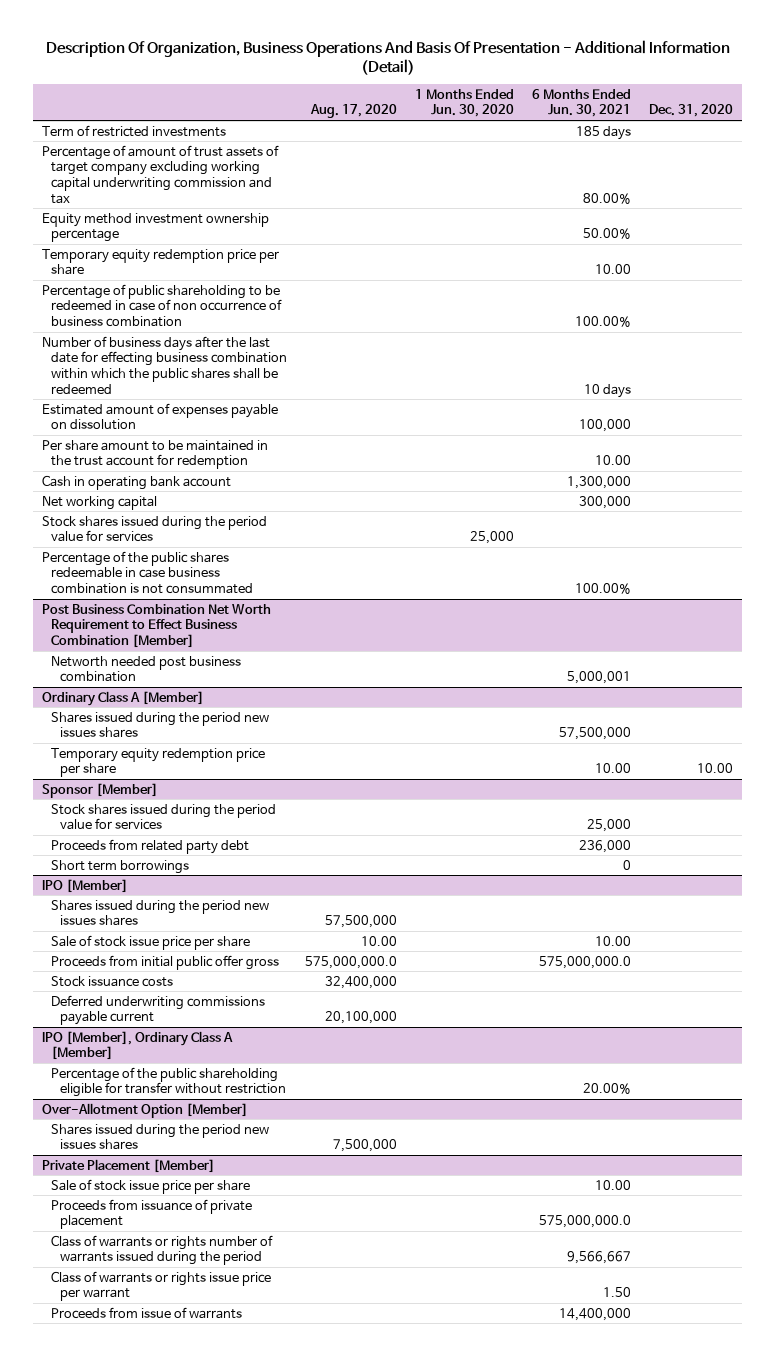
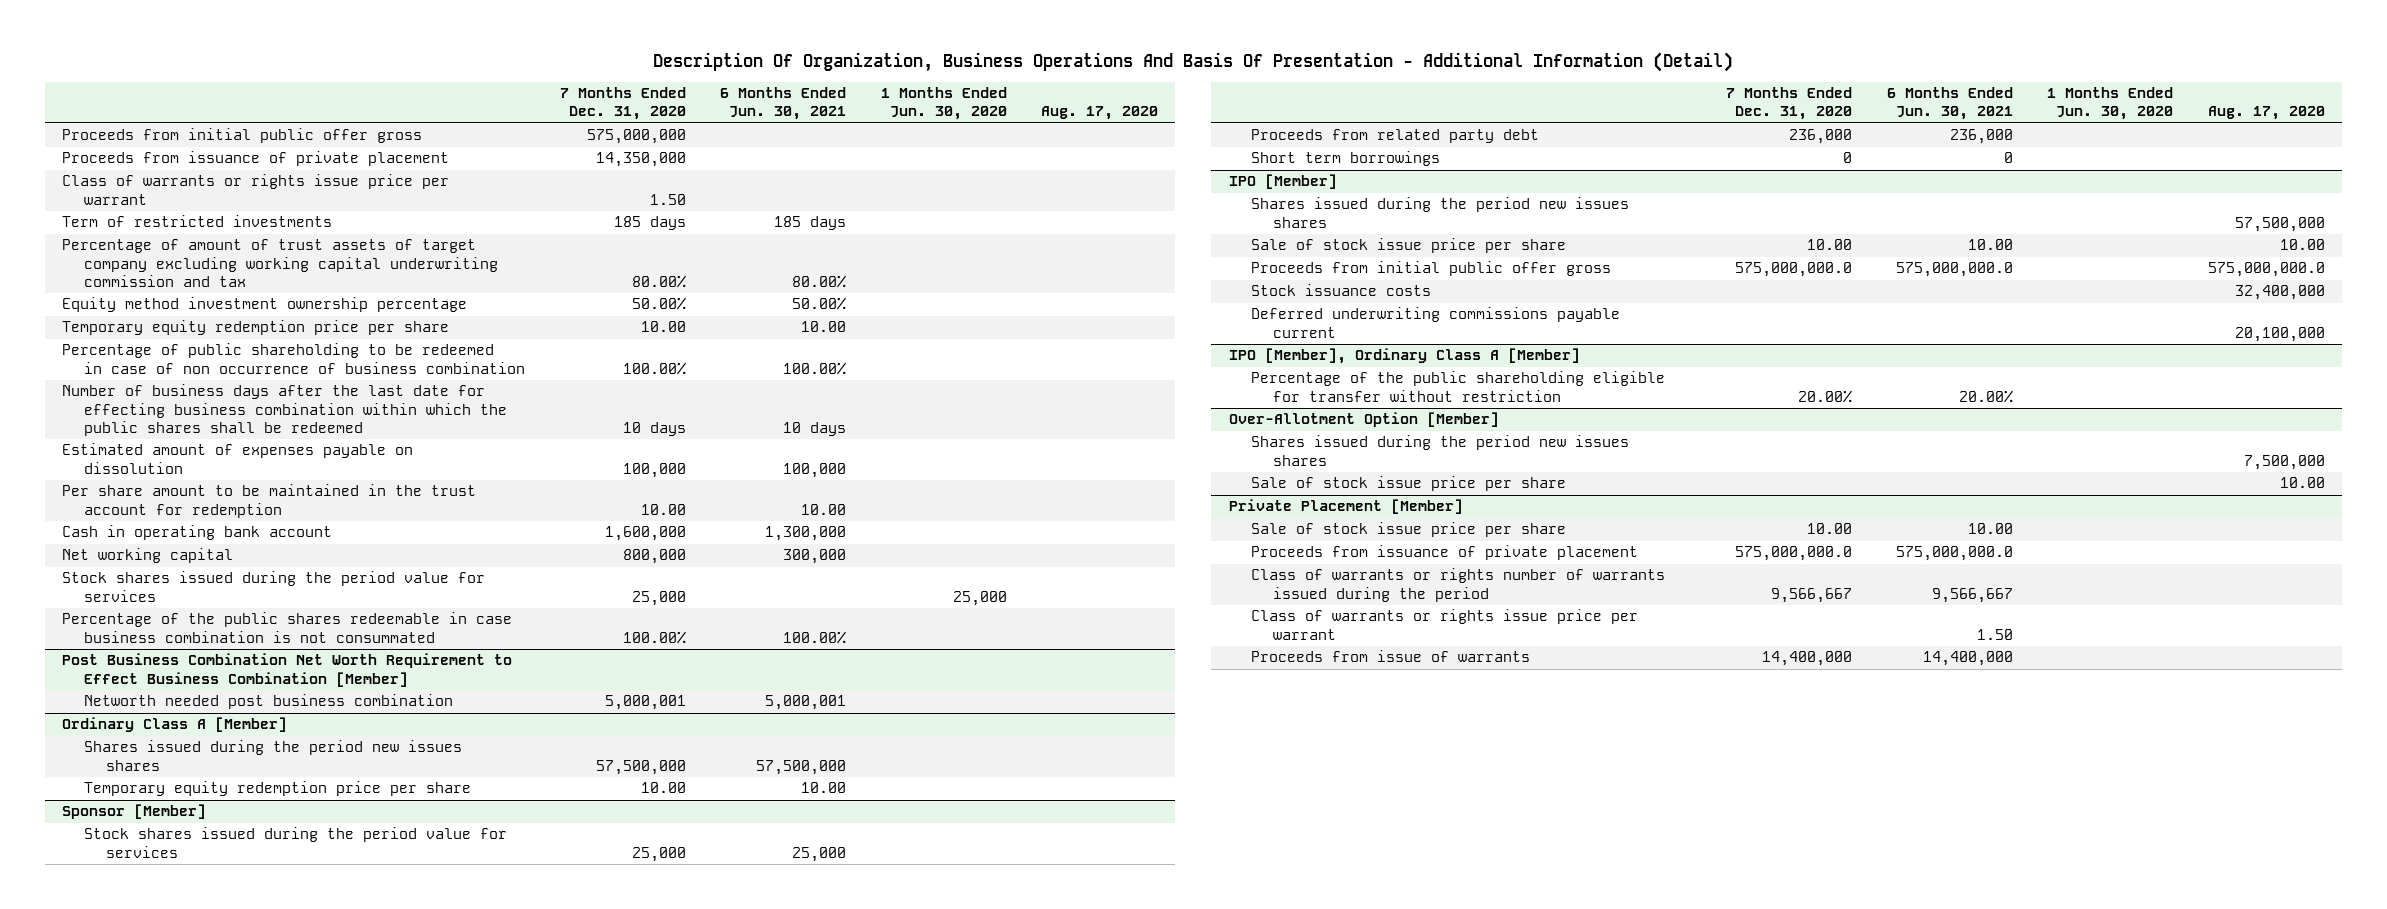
- | Aug. 17, 2020 | 1 Months Ended Jun. 30, 2020 | 6 Months Ended Jun. 30, 2021 | Dec. 31, 2020
+ | 7 Months Ended Dec. 31, 2020 | 6 Months Ended Jun. 30, 2021 | 1 Months Ended Jun. 30, 2020 | Aug. 17, 2020
+ Proceeds from initial public offer gross | 575,000,000 | | |
+ Proceeds from issuance of private placement | 14,350,000 | | |
+ Class of warrants or rights issue price per warrant | 1.50 | | |
@ Over-Allotment Option [Member]
+ Sale of stock issue price per share | | | | 10.00

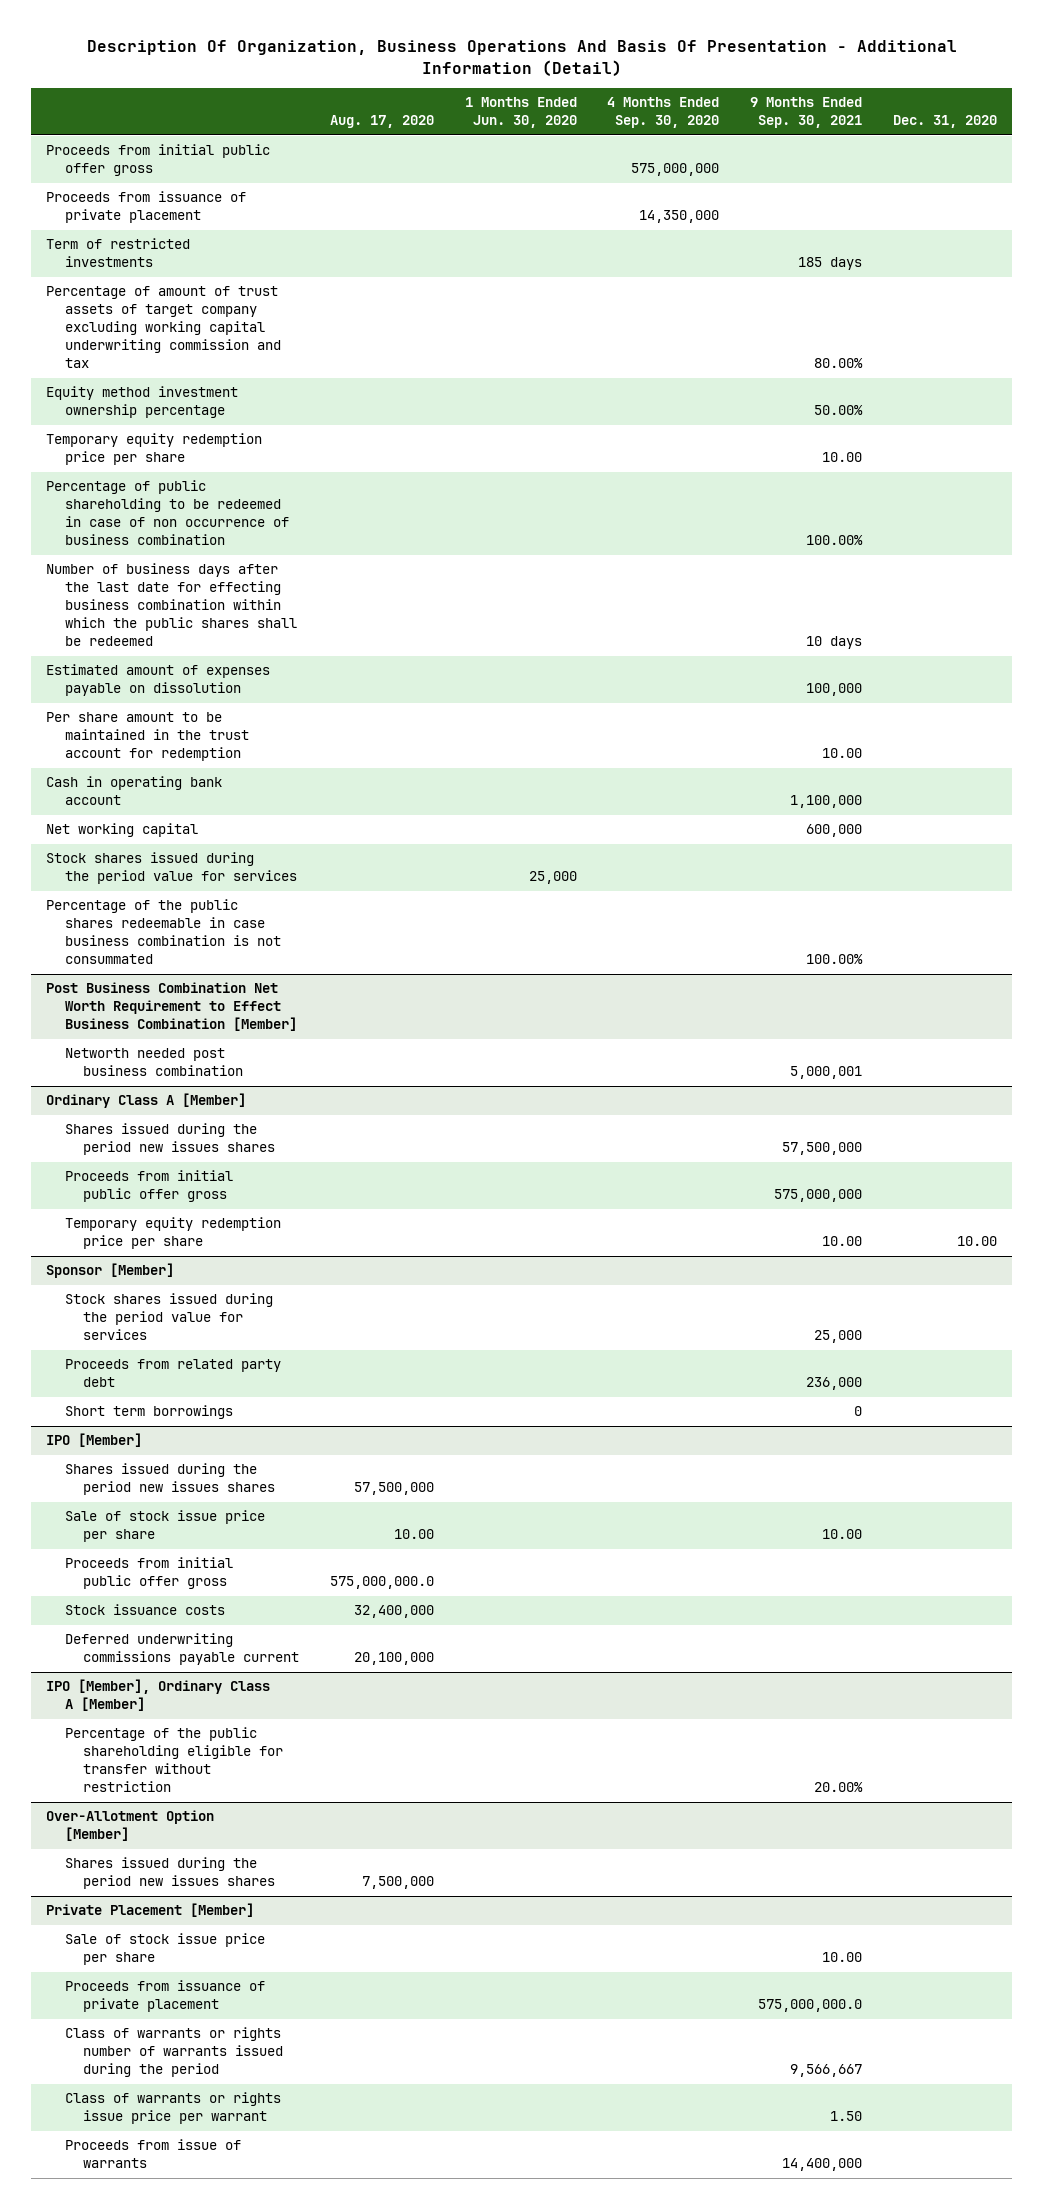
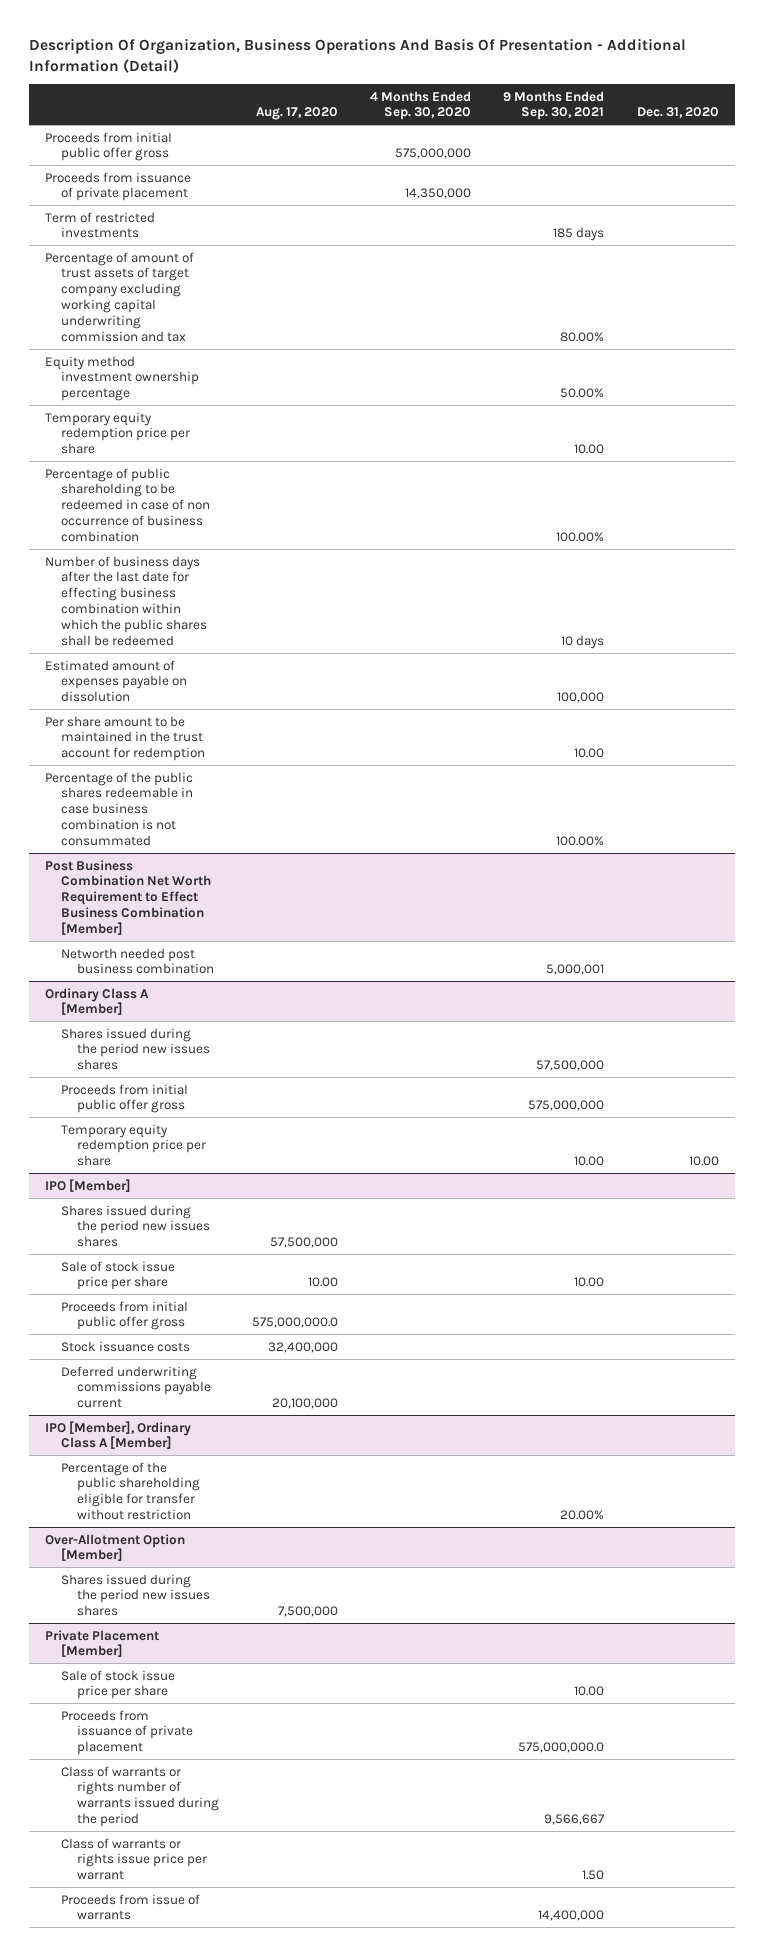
- | Aug. 17, 2020 | 1 Months Ended Jun. 30, 2020 | 4 Months Ended Sep. 30, 2020 | 9 Months Ended Sep. 30, 2021 | Dec. 31, 2020
+ | Aug. 17, 2020 | 4 Months Ended Sep. 30, 2020 | 9 Months Ended Sep. 30, 2021 | Dec. 31, 2020
- Cash in operating bank account | | | | 1,100,000 |
- Net working capital | | | | 600,000 |
- Stock shares issued during the period value for services | | 25,000 | | |
- Sponsor [Member]
- Stock shares issued during the period value for services | | | | 25,000 |
- Proceeds from related party debt | | | | 236,000 |
- Short term borrowings | | | | 0 |

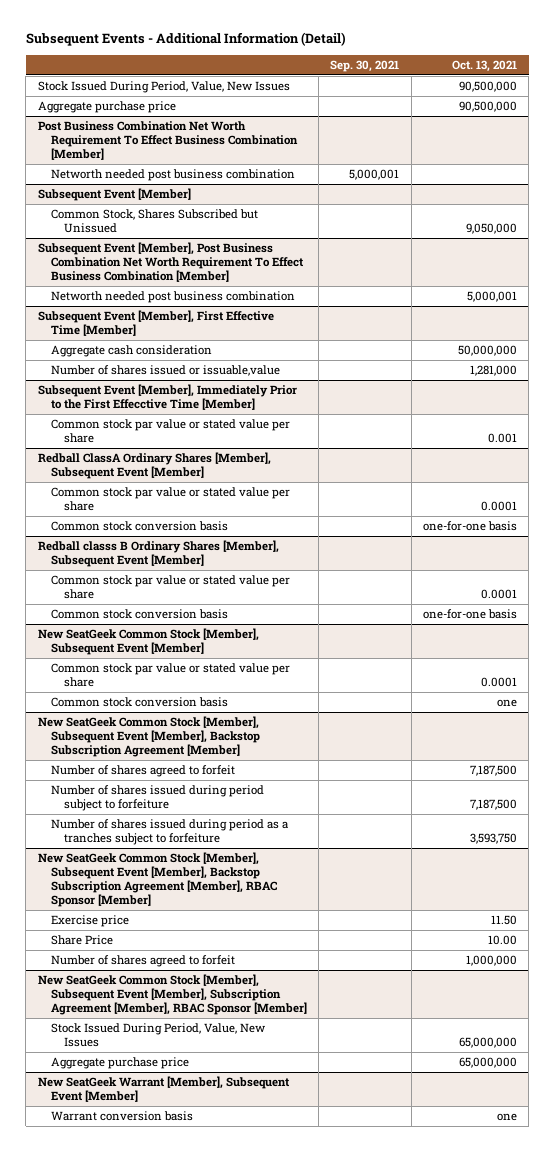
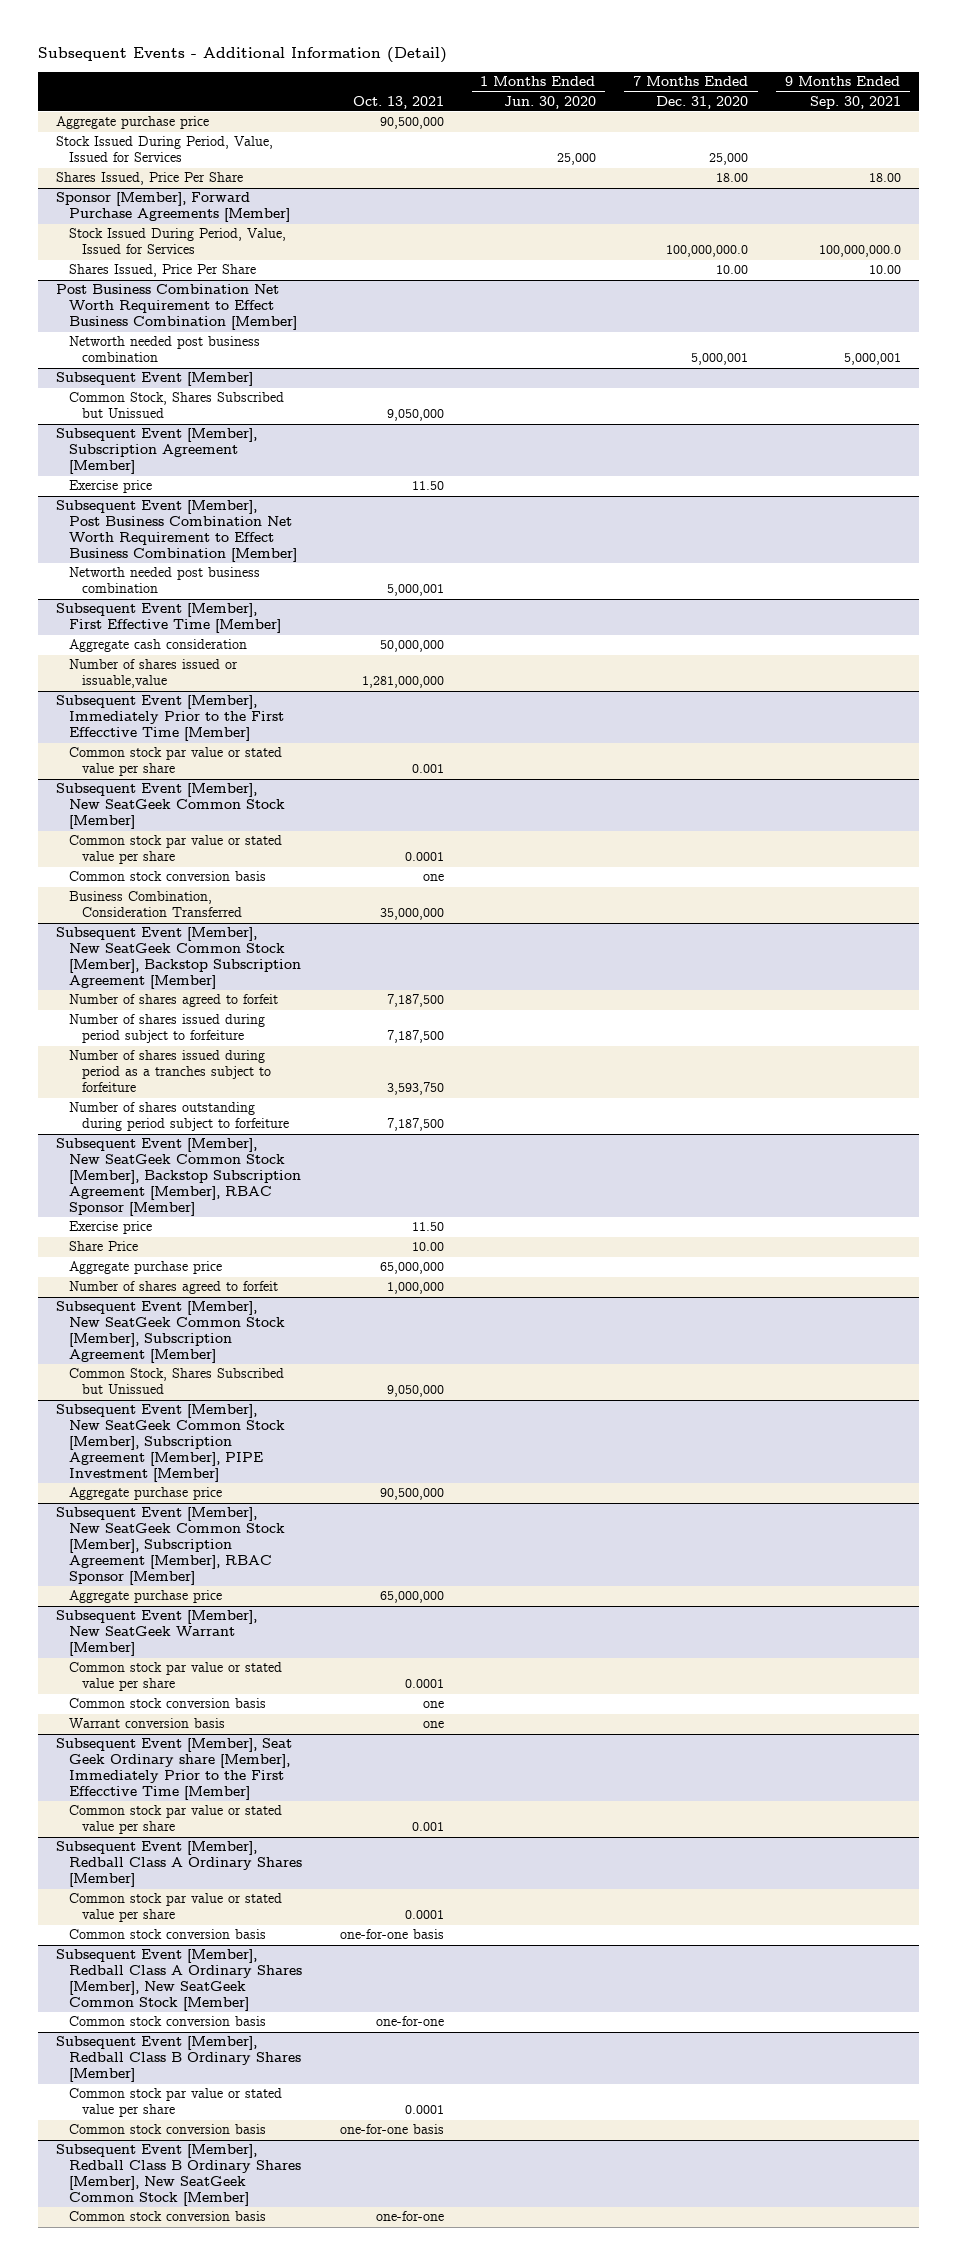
- | Sep. 30, 2021 | Oct. 13, 2021
+ | Oct. 13, 2021 | 1 Months Ended Jun. 30, 2020 | 7 Months Ended Dec. 31, 2020 | 9 Months Ended Sep. 30, 2021
- Stock Issued During Period, Value, New Issues | | 90,500,000
- Post Business Combination Net Worth Requirement To Effect Business Combination [Member]
+ Stock Issued During Period, Value, Issued for Services | | 25,000 | 25,000 |
+ Shares Issued, Price Per Share | | | 18.00 | 18.00
+ Sponsor [Member], Forward Purchase Agreements [Member]
+ Stock Issued During Period, Value, Issued for Services | | | 100,000,000.0 | 100,000,000.0
+ Shares Issued, Price Per Share | | | 10.00 | 10.00
+ Post Business Combination Net Worth Requirement to Effect Business Combination [Member]
- Subsequent Event [Member], Post Business Combination Net Worth Requirement To Effect Business Combination [Member]
+ Subsequent Event [Member], Subscription Agreement [Member]
+ Exercise price | 11.50 | | |
+ Subsequent Event [Member], Post Business Combination Net Worth Requirement to Effect Business Combination [Member]
@ Subsequent Event [Member], First Effective Time [Member]
- Number of shares issued or issuable,value | | 1,281,000
+ Number of shares issued or issuable,value | 1,281,000,000 | | |
- Redball ClassA Ordinary Shares [Member], Subsequent Event [Member]
- Common stock par value or stated value per share | | 0.0001
- Common stock conversion basis | | one-for-one basis
- Redball classs B Ordinary Shares [Member], Subsequent Event [Member]
- Common stock par value or stated value per share | | 0.0001
- Common stock conversion basis | | one-for-one basis
- New SeatGeek Common Stock [Member], Subsequent Event [Member]
+ Subsequent Event [Member], New SeatGeek Common Stock [Member]
- New SeatGeek Common Stock [Member], Subsequent Event [Member], Backstop Subscription Agreement [Member]
+ Business Combination, Consideration Transferred | 35,000,000 | | |
+ Subsequent Event [Member], New SeatGeek Common Stock [Member], Backstop Subscription Agreement [Member]
- New SeatGeek Common Stock [Member], Subsequent Event [Member], Backstop Subscription Agreement [Member], RBAC Sponsor [Member]
+ Number of shares outstanding during period subject to forfeiture | 7,187,500 | | |
+ Subsequent Event [Member], New SeatGeek Common Stock [Member], Backstop Subscription Agreement [Member], RBAC Sponsor [Member]
+ Aggregate purchase price | 65,000,000 | | |
- New SeatGeek Common Stock [Member], Subsequent Event [Member], Subscription Agreement [Member], RBAC Sponsor [Member]
- Stock Issued During Period, Value, New Issues | | 65,000,000
+ Subsequent Event [Member], New SeatGeek Common Stock [Member], Subscription Agreement [Member]
+ Common Stock, Shares Subscribed but Unissued | 9,050,000 | | |
+ Subsequent Event [Member], New SeatGeek Common Stock [Member], Subscription Agreement [Member], PIPE Investment [Member]
+ Aggregate purchase price | 90,500,000 | | |
+ Subsequent Event [Member], New SeatGeek Common Stock [Member], Subscription Agreement [Member], RBAC Sponsor [Member]
- New SeatGeek Warrant [Member], Subsequent Event [Member]
+ Subsequent Event [Member], New SeatGeek Warrant [Member]
+ Common stock par value or stated value per share | 0.0001 | | |
+ Common stock conversion basis | one | | |
+ Subsequent Event [Member], Seat Geek Ordinary share [Member], Immediately Prior to the First Effecctive Time [Member]
+ Common stock par value or stated value per share | 0.001 | | |
+ Subsequent Event [Member], Redball Class A Ordinary Shares [Member]
+ Common stock par value or stated value per share | 0.0001 | | |
+ Common stock conversion basis | one-for-one basis | | |
+ Subsequent Event [Member], Redball Class A Ordinary Shares [Member], New SeatGeek Common Stock [Member]
+ Common stock conversion basis | one-for-one | | |
+ Subsequent Event [Member], Redball Class B Ordinary Shares [Member]
+ Common stock par value or stated value per share | 0.0001 | | |
+ Common stock conversion basis | one-for-one basis | | |
+ Subsequent Event [Member], Redball Class B Ordinary Shares [Member], New SeatGeek Common Stock [Member]
+ Common stock conversion basis | one-for-one | | |

